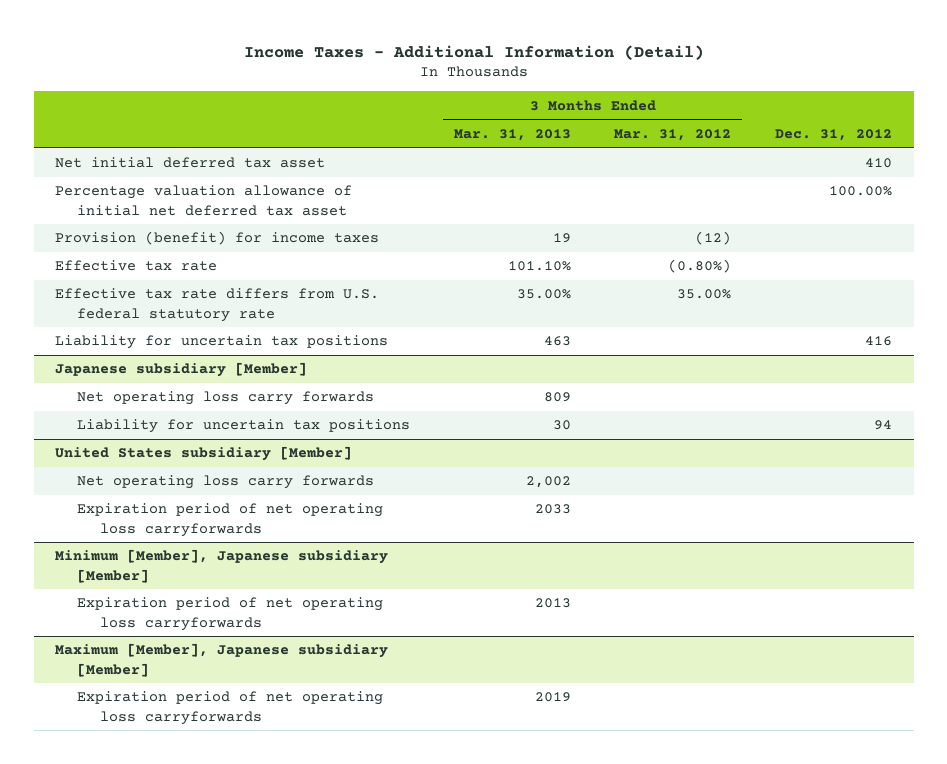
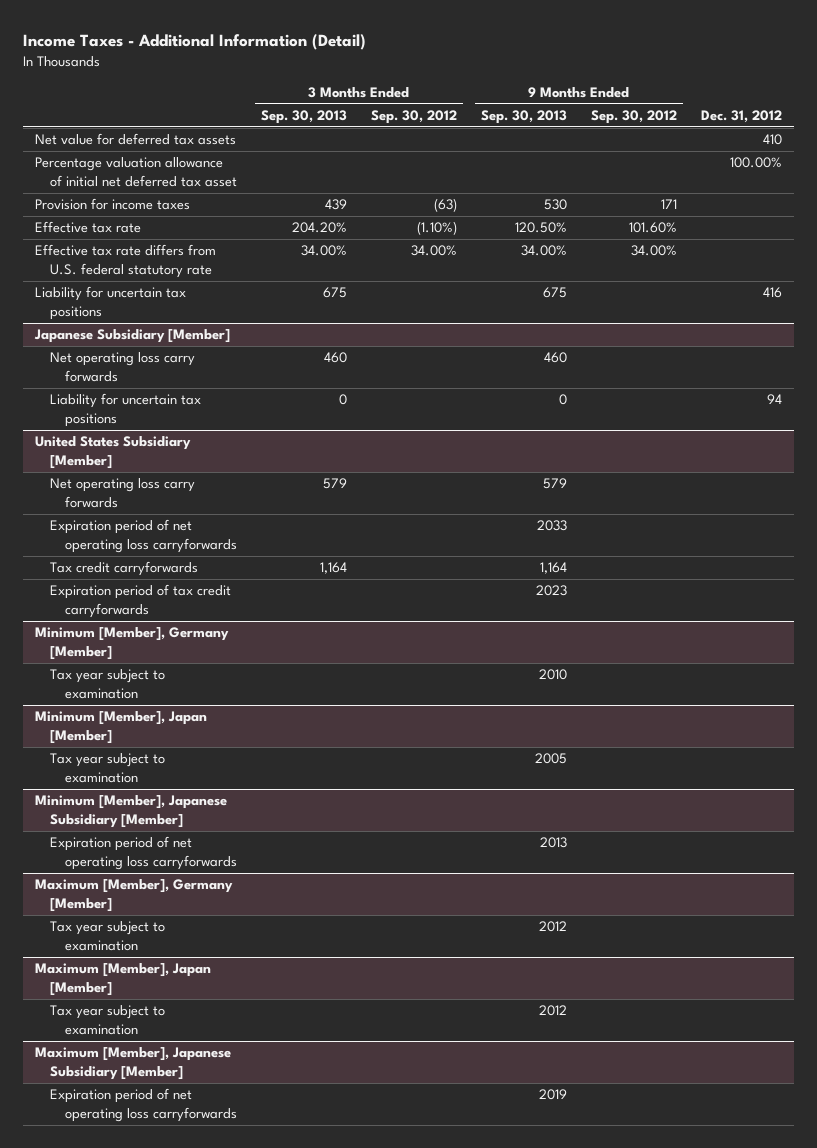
- | 3 Months Ended Mar. 31, 2013 | 3 Months Ended Mar. 31, 2012 | Dec. 31, 2012
+ | 3 Months Ended Sep. 30, 2013 | 3 Months Ended Sep. 30, 2012 | 9 Months Ended Sep. 30, 2013 | 9 Months Ended Sep. 30, 2012 | Dec. 31, 2012
- Net initial deferred tax asset | | | 410
+ Net value for deferred tax assets | | | | | 410
- Provision (benefit) for income taxes | 19 | (12) |
+ Provision for income taxes | 439 | (63) | 530 | 171 |
- Japanese subsidiary [Member]
+ Japanese Subsidiary [Member]
- United States subsidiary [Member]
+ United States Subsidiary [Member]
- Minimum [Member], Japanese subsidiary [Member]
+ Tax credit carryforwards | 1,164 | | 1,164 | |
+ Expiration period of tax credit carryforwards | | | 2023 | |
+ Minimum [Member], Germany [Member]
+ Tax year subject to examination | | | 2010 | |
+ Minimum [Member], Japan [Member]
+ Tax year subject to examination | | | 2005 | |
+ Minimum [Member], Japanese Subsidiary [Member]
- Maximum [Member], Japanese subsidiary [Member]
+ Maximum [Member], Germany [Member]
+ Tax year subject to examination | | | 2012 | |
+ Maximum [Member], Japan [Member]
+ Tax year subject to examination | | | 2012 | |
+ Maximum [Member], Japanese Subsidiary [Member]

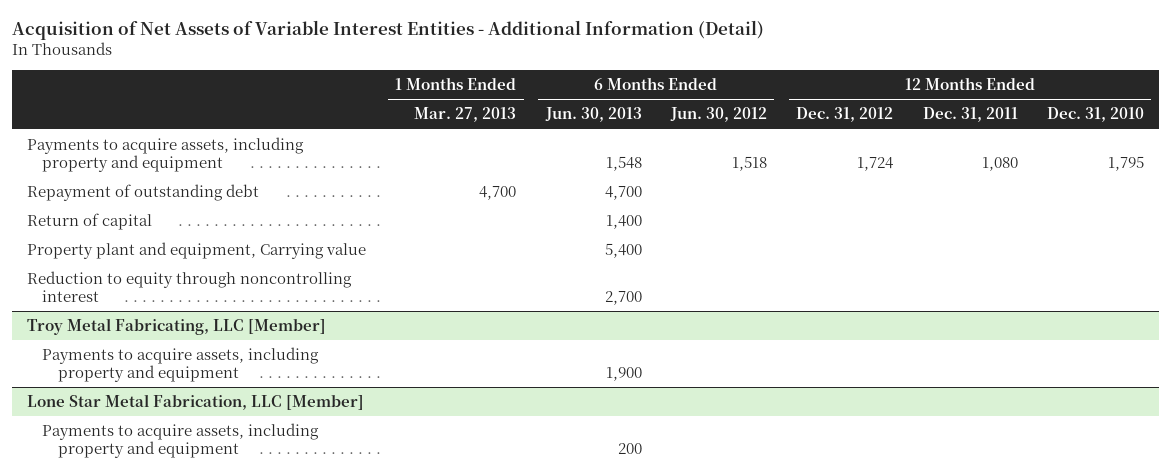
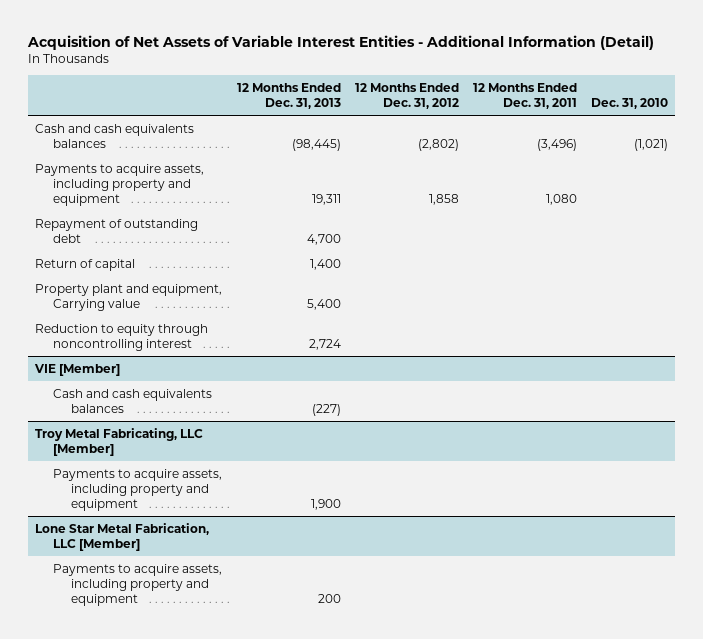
- | 1 Months Ended Mar. 27, 2013 | 6 Months Ended Jun. 30, 2013 | 6 Months Ended Jun. 30, 2012 | 12 Months Ended Dec. 31, 2012 | 12 Months Ended Dec. 31, 2011 | 12 Months Ended Dec. 31, 2010
+ | 12 Months Ended Dec. 31, 2013 | 12 Months Ended Dec. 31, 2012 | 12 Months Ended Dec. 31, 2011 | Dec. 31, 2010
- Payments to acquire assets, including property and equipment | | 1,548 | 1,518 | 1,724 | 1,080 | 1,795
+ Cash and cash equivalents balances | (98,445) | (2,802) | (3,496) | (1,021)
+ Payments to acquire assets, including property and equipment | 19,311 | 1,858 | 1,080 |
+ VIE [Member]
+ Cash and cash equivalents balances | (227) | | |

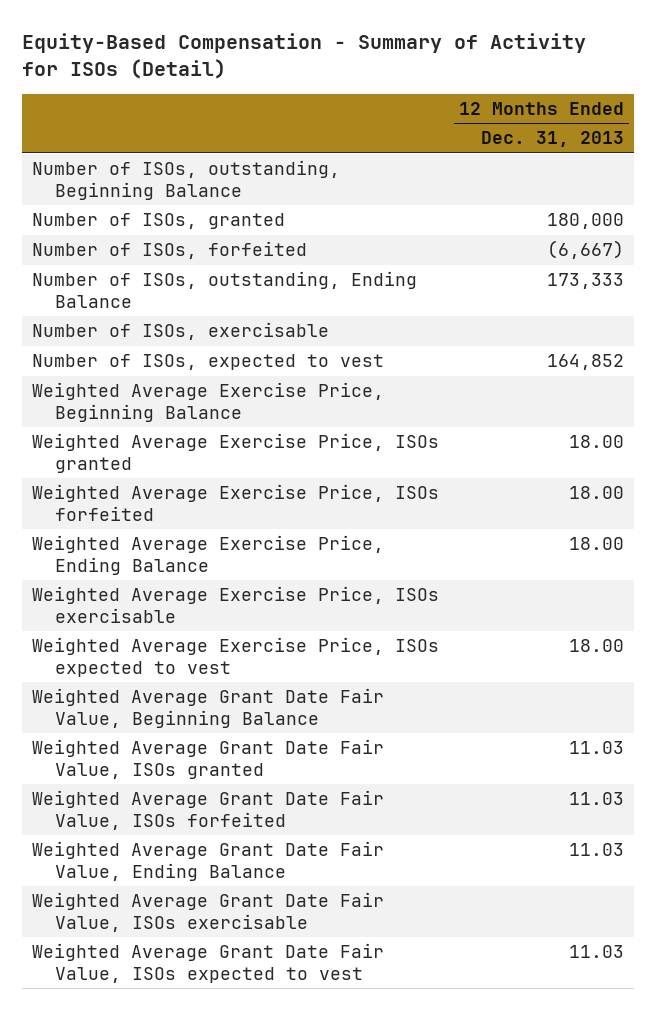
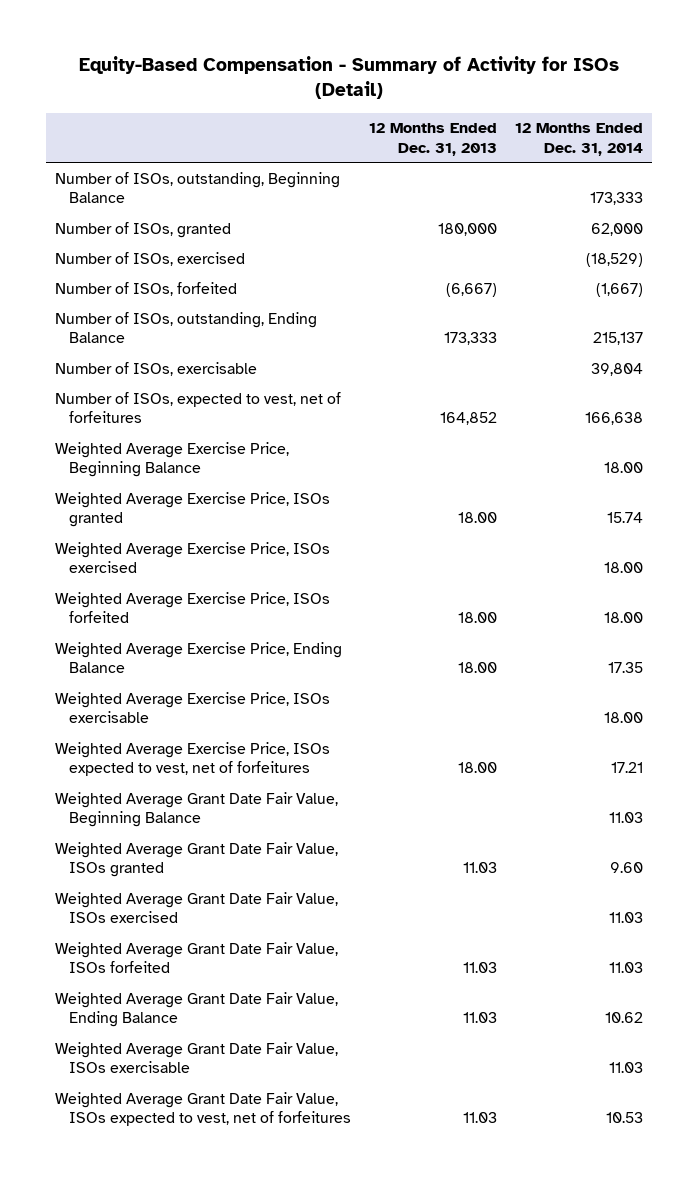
- | 12 Months Ended Dec. 31, 2013
+ | 12 Months Ended Dec. 31, 2013 | 12 Months Ended Dec. 31, 2014
+ Number of ISOs, exercised | | (18,529)
- Number of ISOs, expected to vest | 164,852
+ Number of ISOs, expected to vest, net of forfeitures | 164,852 | 166,638
+ Weighted Average Exercise Price, ISOs exercised | | 18.00
- Weighted Average Exercise Price, ISOs expected to vest | 18.00
+ Weighted Average Exercise Price, ISOs expected to vest, net of forfeitures | 18.00 | 17.21
+ Weighted Average Grant Date Fair Value, ISOs exercised | | 11.03
- Weighted Average Grant Date Fair Value, ISOs expected to vest | 11.03
+ Weighted Average Grant Date Fair Value, ISOs expected to vest, net of forfeitures | 11.03 | 10.53

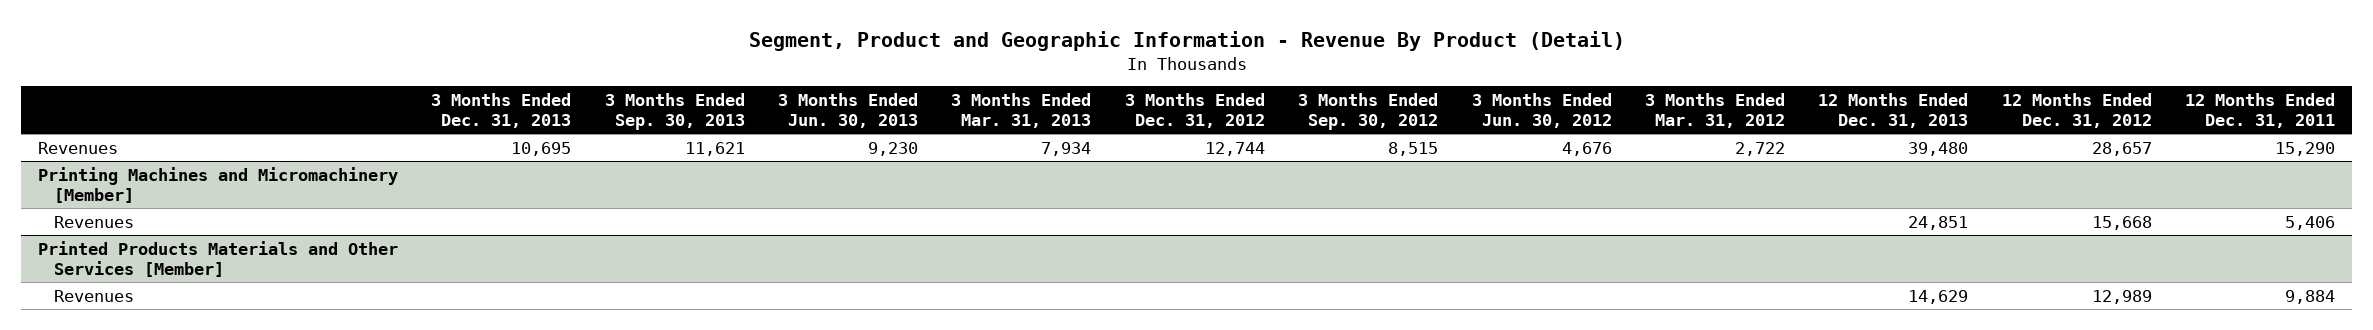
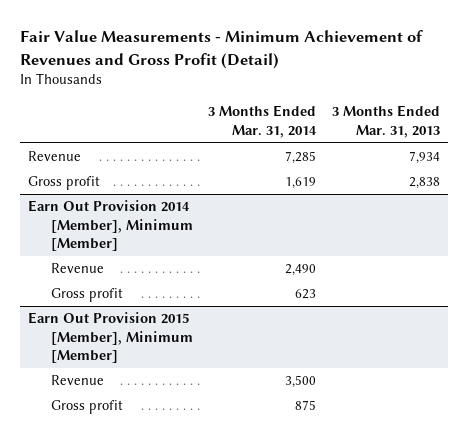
- Segment, Product and Geographic Information - Revenue By Product (Detail)
+ Fair Value Measurements - Minimum Achievement of Revenues and Gross Profit (Detail)
- | 3 Months Ended Dec. 31, 2013 | 3 Months Ended Sep. 30, 2013 | 3 Months Ended Jun. 30, 2013 | 3 Months Ended Mar. 31, 2013 | 3 Months Ended Dec. 31, 2012 | 3 Months Ended Sep. 30, 2012 | 3 Months Ended Jun. 30, 2012 | 3 Months Ended Mar. 31, 2012 | 12 Months Ended Dec. 31, 2013 | 12 Months Ended Dec. 31, 2012 | 12 Months Ended Dec. 31, 2011
+ | 3 Months Ended Mar. 31, 2014 | 3 Months Ended Mar. 31, 2013
- Revenues | 10,695 | 11,621 | 9,230 | 7,934 | 12,744 | 8,515 | 4,676 | 2,722 | 39,480 | 28,657 | 15,290
- Printing Machines and Micromachinery [Member]
- Revenues | | | | | | | | | 24,851 | 15,668 | 5,406
- Printed Products Materials and Other Services [Member]
- Revenues | | | | | | | | | 14,629 | 12,989 | 9,884
+ Revenue | 7,285 | 7,934
+ Gross profit | 1,619 | 2,838
+ Earn Out Provision 2014 [Member], Minimum [Member]
+ Revenue | 2,490 |
+ Gross profit | 623 |
+ Earn Out Provision 2015 [Member], Minimum [Member]
+ Revenue | 3,500 |
+ Gross profit | 875 |

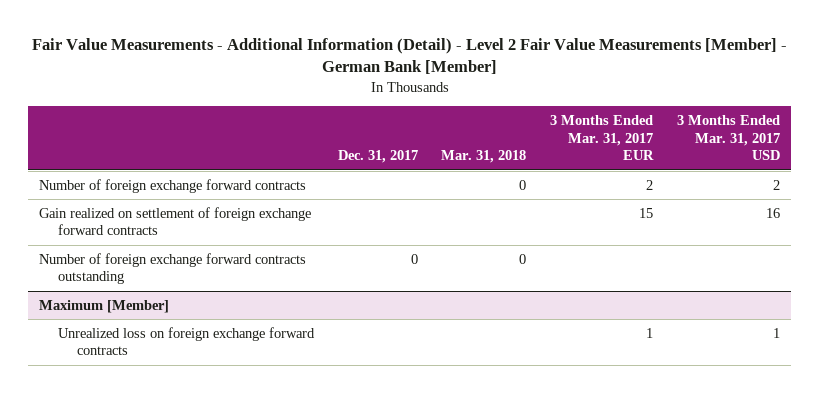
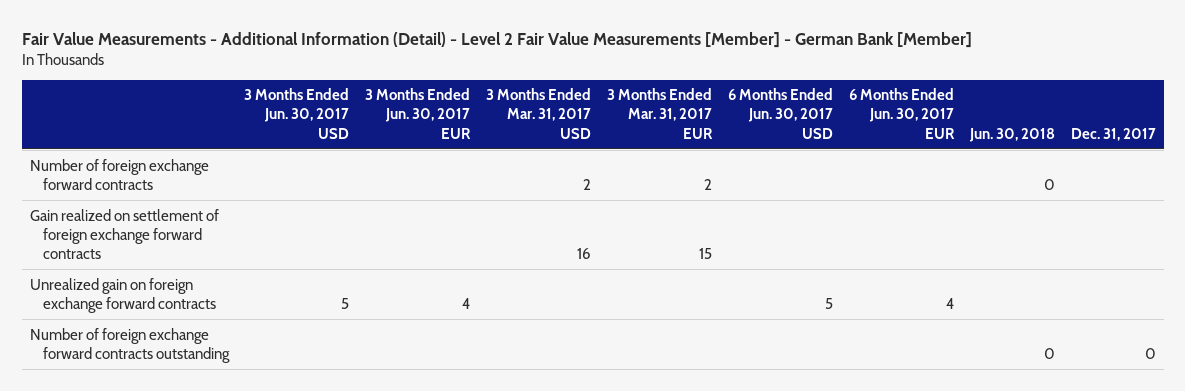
- | Dec. 31, 2017 | Mar. 31, 2018 | 3 Months Ended Mar. 31, 2017 EUR | 3 Months Ended Mar. 31, 2017 USD
+ | 3 Months Ended Jun. 30, 2017 USD | 3 Months Ended Jun. 30, 2017 EUR | 3 Months Ended Mar. 31, 2017 USD | 3 Months Ended Mar. 31, 2017 EUR | 6 Months Ended Jun. 30, 2017 USD | 6 Months Ended Jun. 30, 2017 EUR | Jun. 30, 2018 | Dec. 31, 2017
+ Unrealized gain on foreign exchange forward contracts | 5 | 4 | | | 5 | 4 | |
- Maximum [Member]
- Unrealized loss on foreign exchange forward contracts | | | 1 | 1

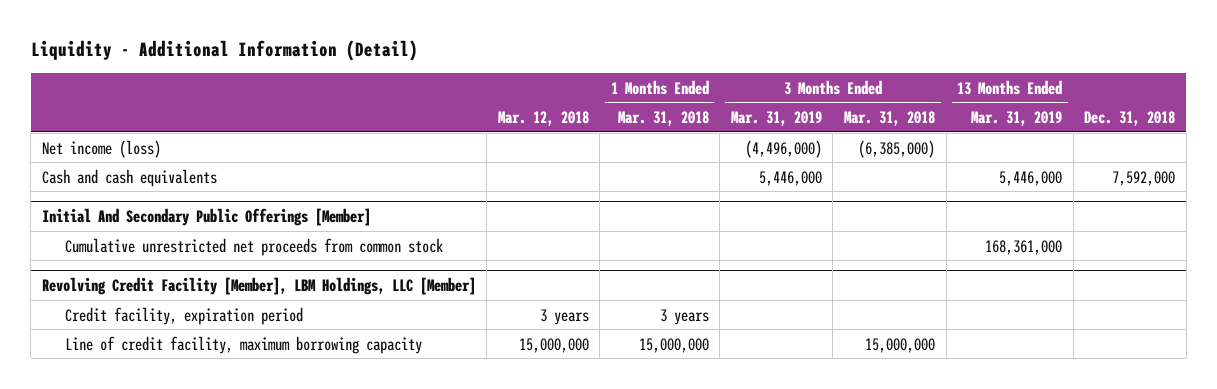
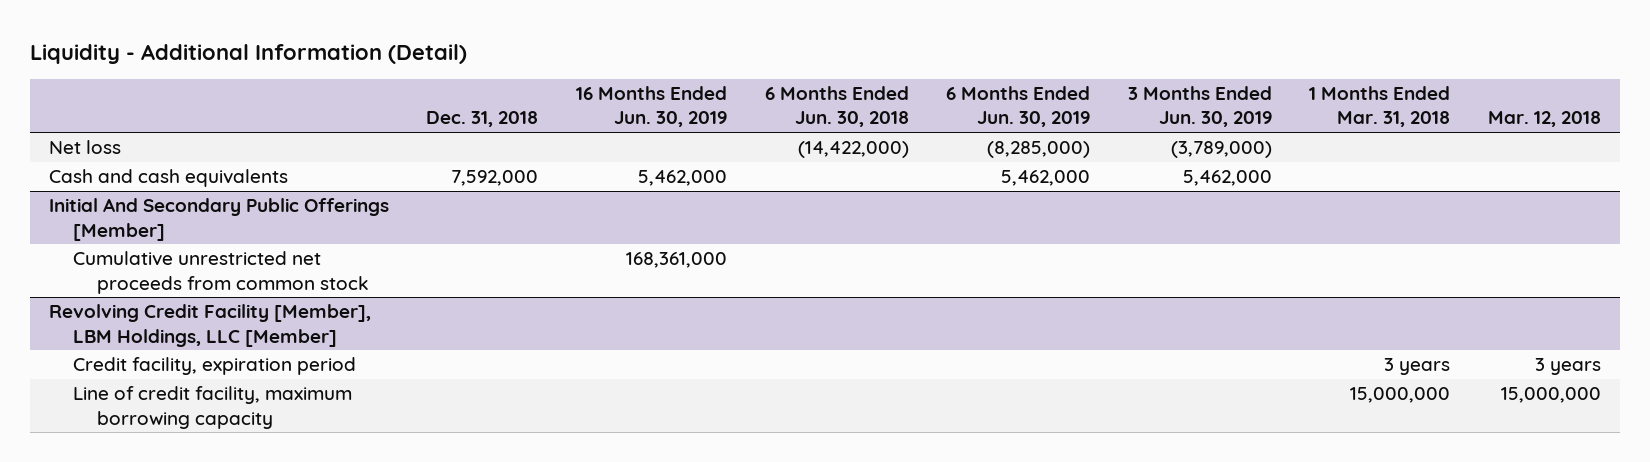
- | Mar. 12, 2018 | 1 Months Ended Mar. 31, 2018 | 3 Months Ended Mar. 31, 2019 | 3 Months Ended Mar. 31, 2018 | 13 Months Ended Mar. 31, 2019 | Dec. 31, 2018
+ | Dec. 31, 2018 | 16 Months Ended Jun. 30, 2019 | 6 Months Ended Jun. 30, 2018 | 6 Months Ended Jun. 30, 2019 | 3 Months Ended Jun. 30, 2019 | 1 Months Ended Mar. 31, 2018 | Mar. 12, 2018
- Net income (loss) | | | (4,496,000) | (6,385,000) | |
+ Net loss | | | (14,422,000) | (8,285,000) | (3,789,000) | |

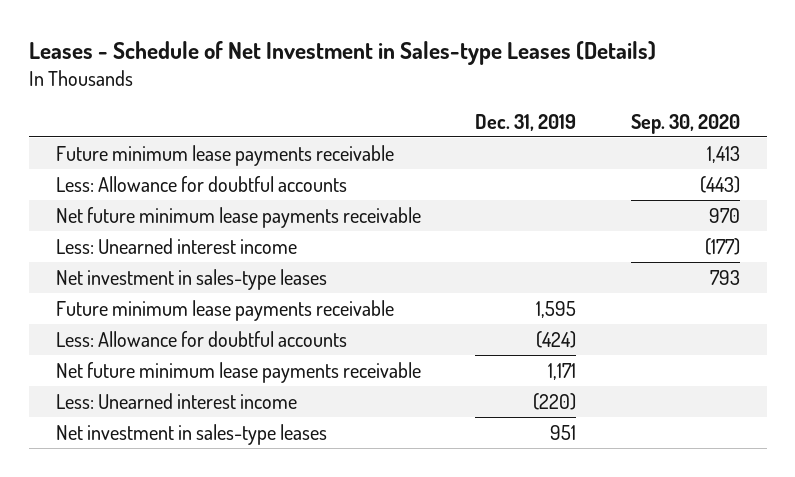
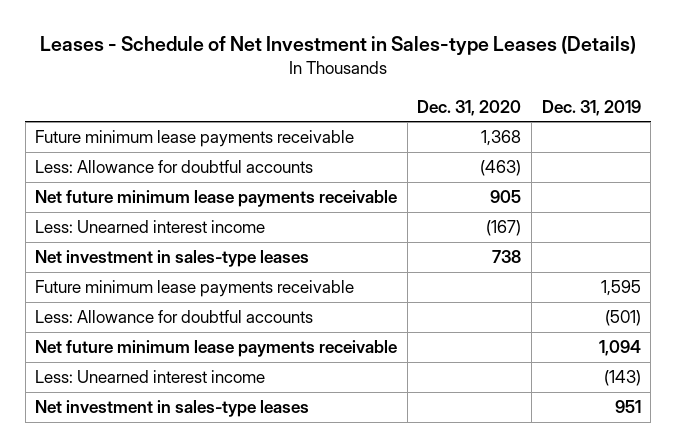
- | Dec. 31, 2019 | Sep. 30, 2020
+ | Dec. 31, 2020 | Dec. 31, 2019
- Less: Allowance for doubtful accounts | (424) |
- Net future minimum lease payments receivable | 1,171 |
- Less: Unearned interest income | (220) |
+ Less: Allowance for doubtful accounts | | (501)
+ Net future minimum lease payments receivable | | 1,094
+ Less: Unearned interest income | | (143)

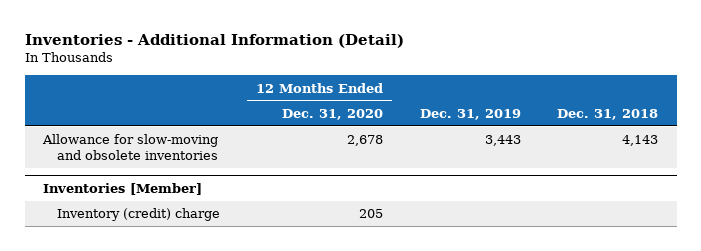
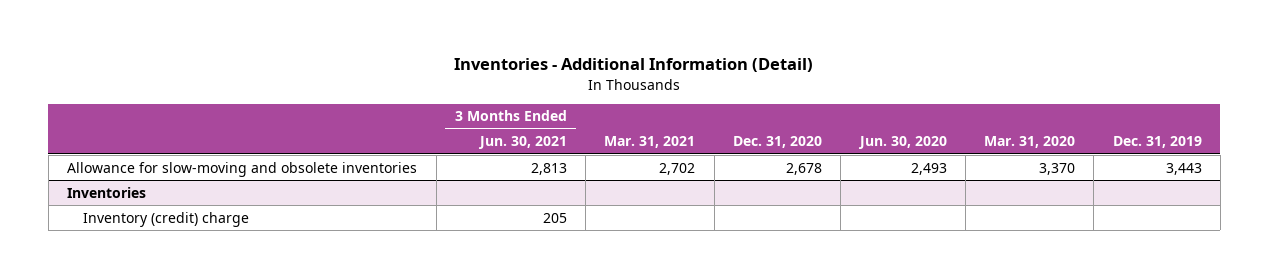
- | 12 Months Ended Dec. 31, 2020 | Dec. 31, 2019 | Dec. 31, 2018
+ | 3 Months Ended Jun. 30, 2021 | Mar. 31, 2021 | Dec. 31, 2020 | Jun. 30, 2020 | Mar. 31, 2020 | Dec. 31, 2019
- Inventories [Member]
+ Inventories

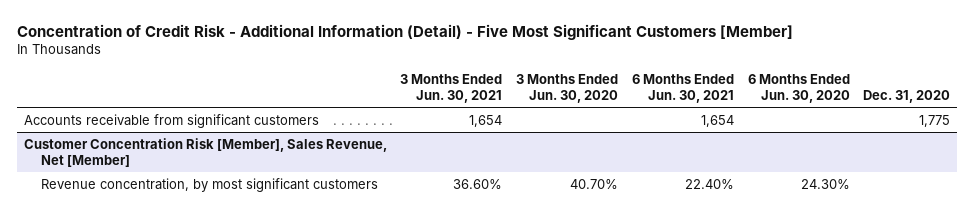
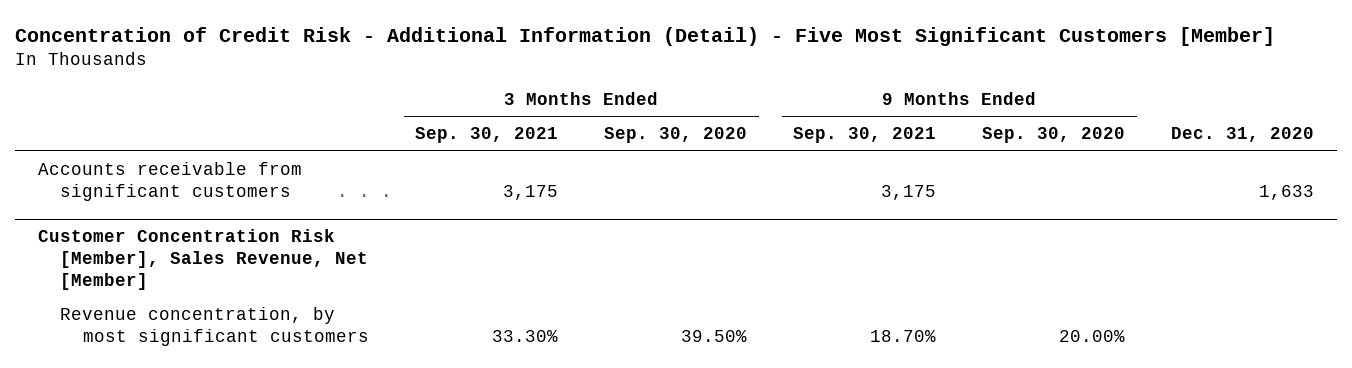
- | 3 Months Ended Jun. 30, 2021 | 3 Months Ended Jun. 30, 2020 | 6 Months Ended Jun. 30, 2021 | 6 Months Ended Jun. 30, 2020 | Dec. 31, 2020
+ | 3 Months Ended Sep. 30, 2021 | 3 Months Ended Sep. 30, 2020 | 9 Months Ended Sep. 30, 2021 | 9 Months Ended Sep. 30, 2020 | Dec. 31, 2020
- Accounts receivable from significant customers | 1,654 | | 1,654 | | 1,775
+ Accounts receivable from significant customers | 3,175 | | 3,175 | | 1,633

